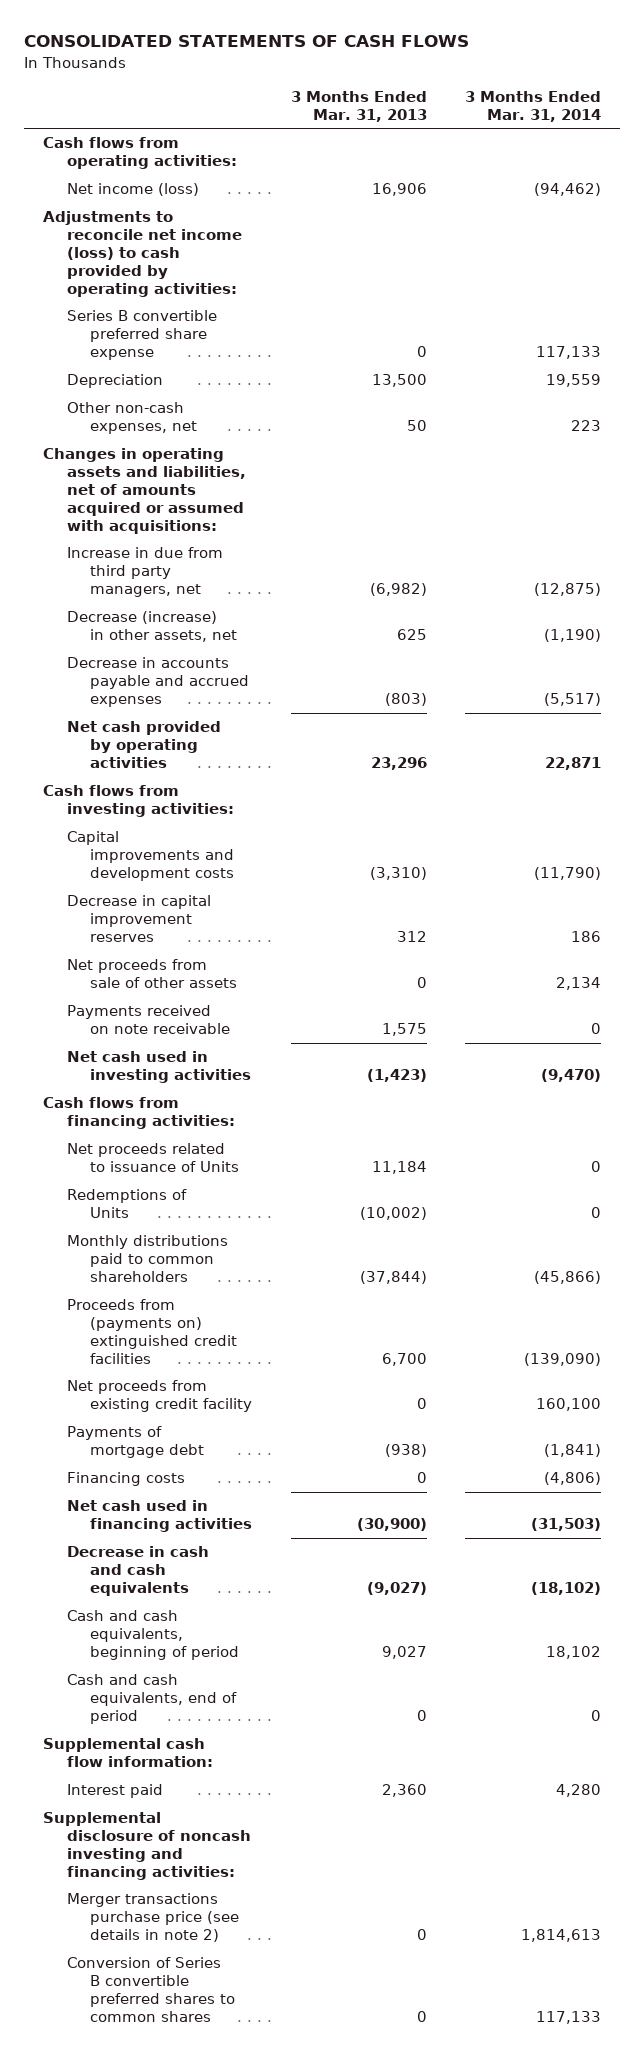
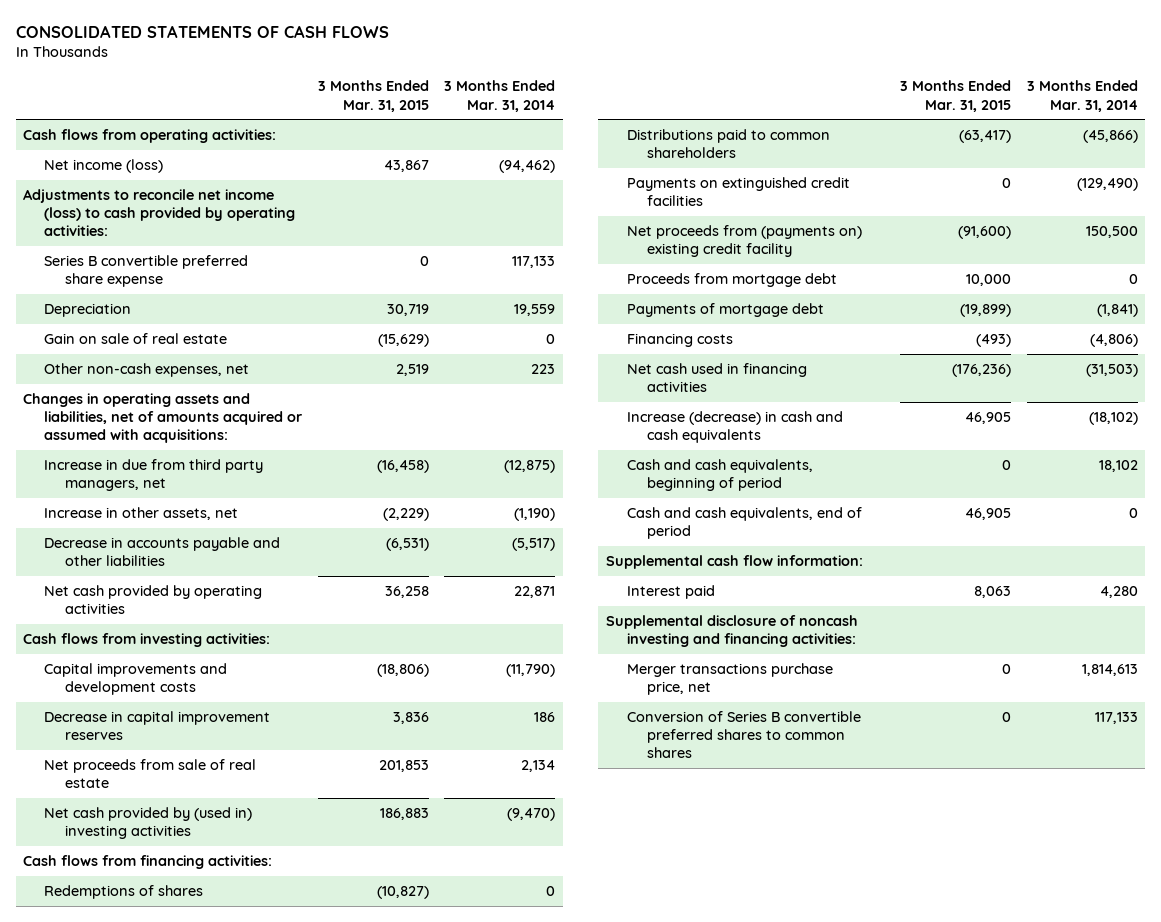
- | 3 Months Ended Mar. 31, 2013 | 3 Months Ended Mar. 31, 2014
+ | 3 Months Ended Mar. 31, 2015 | 3 Months Ended Mar. 31, 2014
+ Gain on sale of real estate | (15,629) | 0
- Decrease (increase) in other assets, net | 625 | (1,190)
- Decrease in accounts payable and accrued expenses | (803) | (5,517)
+ Increase in other assets, net | (2,229) | (1,190)
+ Decrease in accounts payable and other liabilities | (6,531) | (5,517)
- Net proceeds from sale of other assets | 0 | 2,134
- Payments received on note receivable | 1,575 | 0
- Net cash used in investing activities | (1,423) | (9,470)
+ Net proceeds from sale of real estate | 201,853 | 2,134
+ Net cash provided by (used in) investing activities | 186,883 | (9,470)
- Net proceeds related to issuance of Units | 11,184 | 0
- Redemptions of Units | (10,002) | 0
- Monthly distributions paid to common shareholders | (37,844) | (45,866)
- Proceeds from (payments on) extinguished credit facilities | 6,700 | (139,090)
- Net proceeds from existing credit facility | 0 | 160,100
+ Redemptions of shares | (10,827) | 0
+ Distributions paid to common shareholders | (63,417) | (45,866)
+ Payments on extinguished credit facilities | 0 | (129,490)
+ Net proceeds from (payments on) existing credit facility | (91,600) | 150,500
+ Proceeds from mortgage debt | 10,000 | 0
- Decrease in cash and cash equivalents | (9,027) | (18,102)
+ Increase (decrease) in cash and cash equivalents | 46,905 | (18,102)
- Merger transactions purchase price (see details in note 2) | 0 | 1,814,613
+ Merger transactions purchase price, net | 0 | 1,814,613

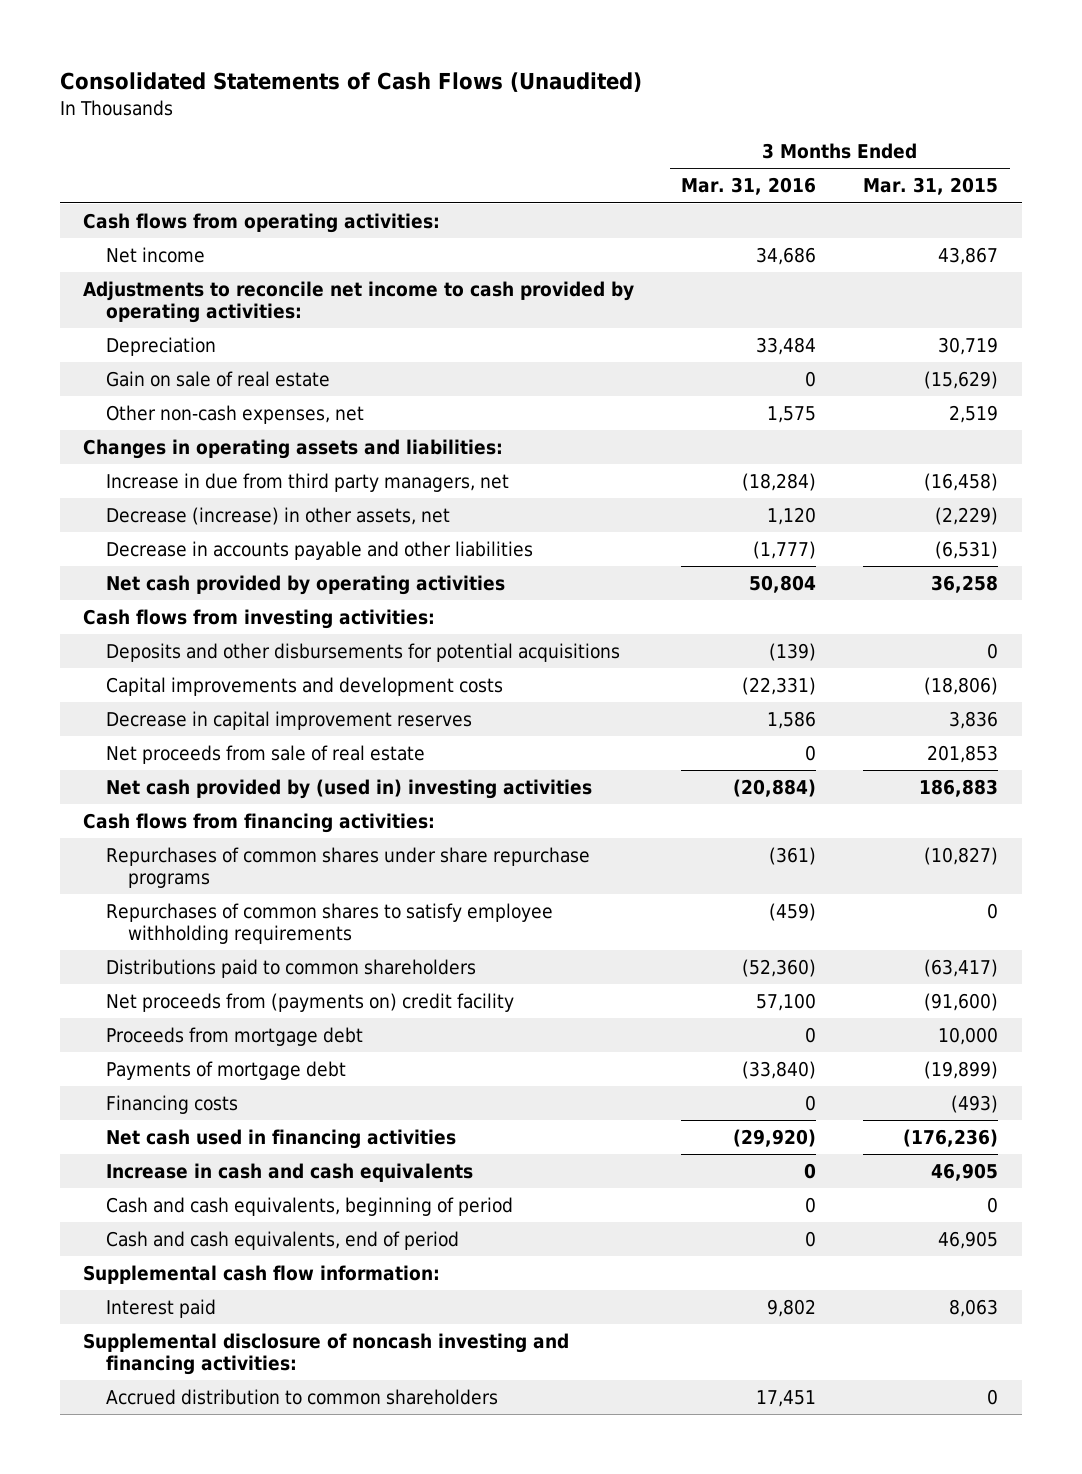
- CONSOLIDATED STATEMENTS OF CASH FLOWS
+ Consolidated Statements of Cash Flows (Unaudited)
- | 3 Months Ended Mar. 31, 2015 | 3 Months Ended Mar. 31, 2014
+ | 3 Months Ended Mar. 31, 2016 | 3 Months Ended Mar. 31, 2015
- Net income (loss) | 43,867 | (94,462)
- Adjustments to reconcile net income (loss) to cash provided by operating activities:
- Series B convertible preferred share expense | 0 | 117,133
+ Net income | 34,686 | 43,867
+ Adjustments to reconcile net income to cash provided by operating activities:
- Changes in operating assets and liabilities, net of amounts acquired or assumed with acquisitions:
+ Changes in operating assets and liabilities:
- Increase in other assets, net | (2,229) | (1,190)
+ Decrease (increase) in other assets, net | 1,120 | (2,229)
+ Deposits and other disbursements for potential acquisitions | (139) | 0
- Redemptions of shares | (10,827) | 0
+ Repurchases of common shares under share repurchase programs | (361) | (10,827)
+ Repurchases of common shares to satisfy employee withholding requirements | (459) | 0
- Payments on extinguished credit facilities | 0 | (129,490)
- Net proceeds from (payments on) existing credit facility | (91,600) | 150,500
+ Net proceeds from (payments on) credit facility | 57,100 | (91,600)
- Increase (decrease) in cash and cash equivalents | 46,905 | (18,102)
+ Increase in cash and cash equivalents | 0 | 46,905
- Merger transactions purchase price, net | 0 | 1,814,613
- Conversion of Series B convertible preferred shares to common shares | 0 | 117,133
+ Accrued distribution to common shareholders | 17,451 | 0

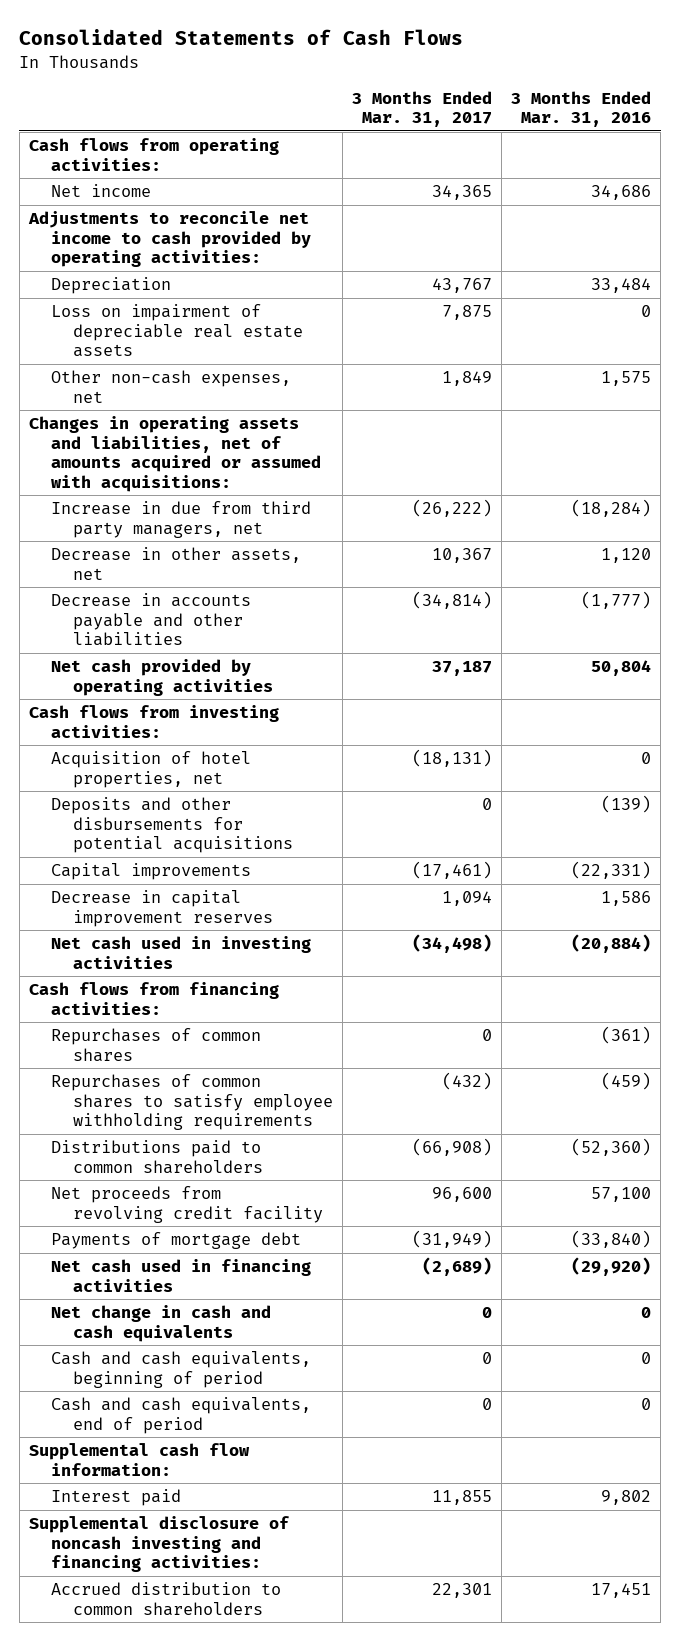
- Consolidated Statements of Cash Flows (Unaudited)
+ Consolidated Statements of Cash Flows
- | 3 Months Ended Mar. 31, 2016 | 3 Months Ended Mar. 31, 2015
+ | 3 Months Ended Mar. 31, 2017 | 3 Months Ended Mar. 31, 2016
- Gain on sale of real estate | 0 | (15,629)
+ Loss on impairment of depreciable real estate assets | 7,875 | 0
- Changes in operating assets and liabilities:
+ Changes in operating assets and liabilities, net of amounts acquired or assumed with acquisitions:
- Decrease (increase) in other assets, net | 1,120 | (2,229)
+ Decrease in other assets, net | 10,367 | 1,120
+ Acquisition of hotel properties, net | (18,131) | 0
- Capital improvements and development costs | (22,331) | (18,806)
+ Capital improvements | (17,461) | (22,331)
- Net proceeds from sale of real estate | 0 | 201,853
- Net cash provided by (used in) investing activities | (20,884) | 186,883
+ Net cash used in investing activities | (34,498) | (20,884)
- Repurchases of common shares under share repurchase programs | (361) | (10,827)
+ Repurchases of common shares | 0 | (361)
- Net proceeds from (payments on) credit facility | 57,100 | (91,600)
- Proceeds from mortgage debt | 0 | 10,000
+ Net proceeds from revolving credit facility | 96,600 | 57,100
- Financing costs | 0 | (493)
- Increase in cash and cash equivalents | 0 | 46,905
+ Net change in cash and cash equivalents | 0 | 0

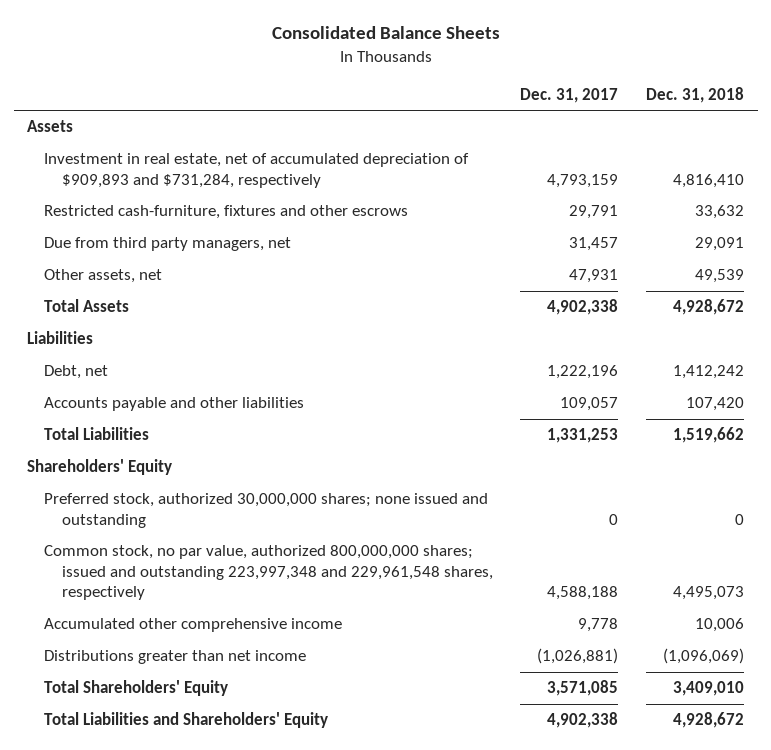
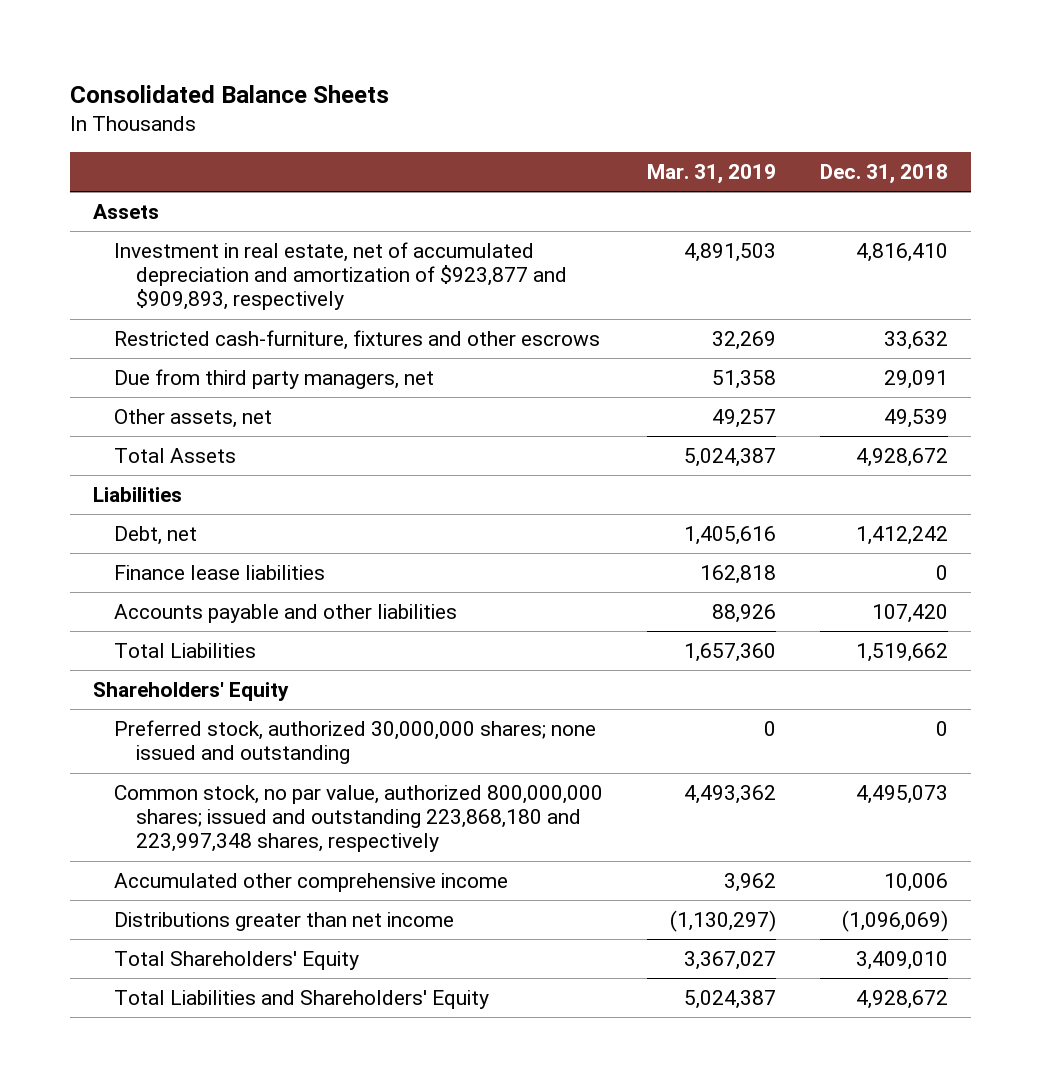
- | Dec. 31, 2017 | Dec. 31, 2018
+ | Mar. 31, 2019 | Dec. 31, 2018
- Investment in real estate, net of accumulated depreciation of $909,893 and $731,284, respectively | 4,793,159 | 4,816,410
+ Investment in real estate, net of accumulated depreciation and amortization of $923,877 and $909,893, respectively | 4,891,503 | 4,816,410
+ Finance lease liabilities | 162,818 | 0
- Common stock, no par value, authorized 800,000,000 shares; issued and outstanding 223,997,348 and 229,961,548 shares, respectively | 4,588,188 | 4,495,073
+ Common stock, no par value, authorized 800,000,000 shares; issued and outstanding 223,868,180 and 223,997,348 shares, respectively | 4,493,362 | 4,495,073

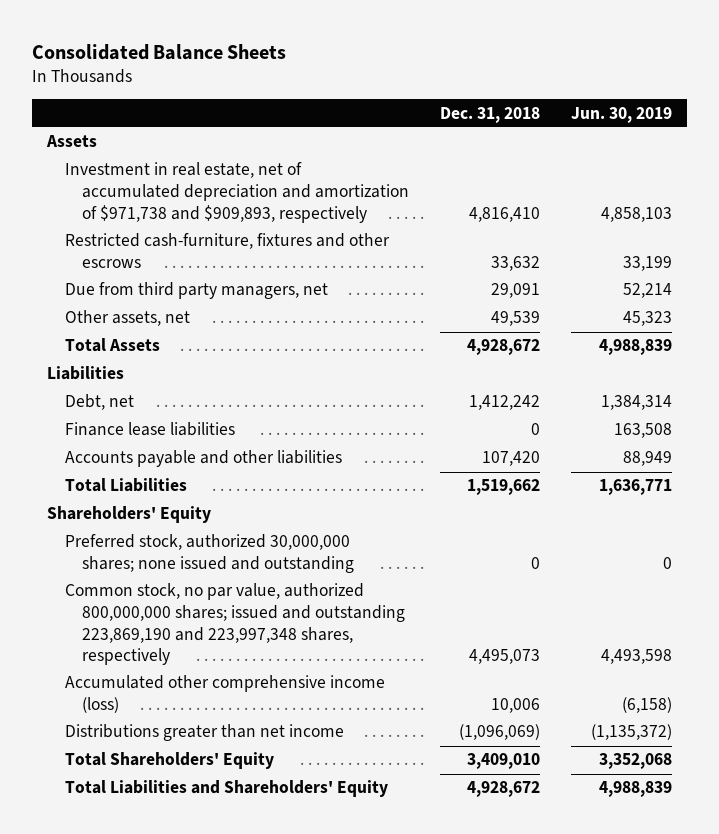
- | Mar. 31, 2019 | Dec. 31, 2018
+ | Dec. 31, 2018 | Jun. 30, 2019
- Investment in real estate, net of accumulated depreciation and amortization of $923,877 and $909,893, respectively | 4,891,503 | 4,816,410
+ Investment in real estate, net of accumulated depreciation and amortization of $971,738 and $909,893, respectively | 4,816,410 | 4,858,103
- Common stock, no par value, authorized 800,000,000 shares; issued and outstanding 223,868,180 and 223,997,348 shares, respectively | 4,493,362 | 4,495,073
- Accumulated other comprehensive income | 3,962 | 10,006
+ Common stock, no par value, authorized 800,000,000 shares; issued and outstanding 223,869,190 and 223,997,348 shares, respectively | 4,495,073 | 4,493,598
+ Accumulated other comprehensive income (loss) | 10,006 | (6,158)

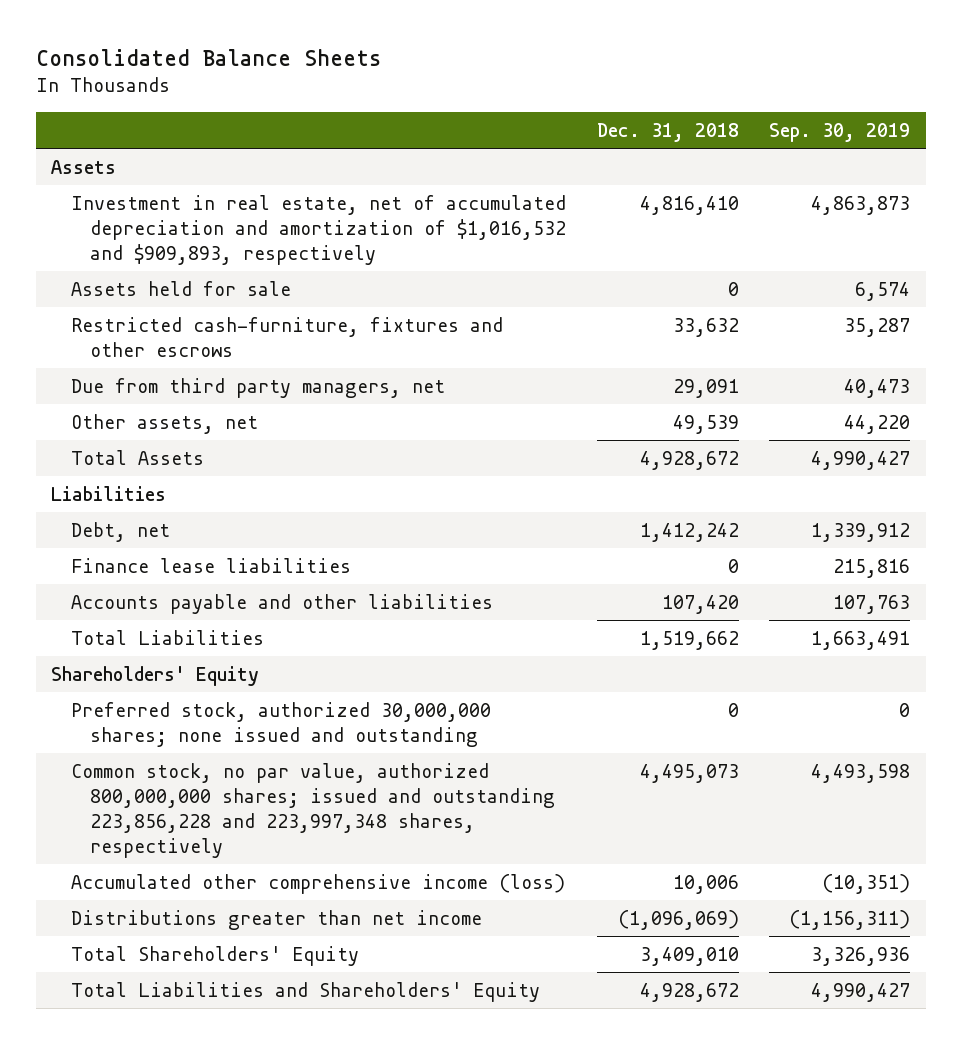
- | Dec. 31, 2018 | Jun. 30, 2019
+ | Dec. 31, 2018 | Sep. 30, 2019
- Investment in real estate, net of accumulated depreciation and amortization of $971,738 and $909,893, respectively | 4,816,410 | 4,858,103
+ Investment in real estate, net of accumulated depreciation and amortization of $1,016,532 and $909,893, respectively | 4,816,410 | 4,863,873
+ Assets held for sale | 0 | 6,574
- Common stock, no par value, authorized 800,000,000 shares; issued and outstanding 223,869,190 and 223,997,348 shares, respectively | 4,495,073 | 4,493,598
+ Common stock, no par value, authorized 800,000,000 shares; issued and outstanding 223,856,228 and 223,997,348 shares, respectively | 4,495,073 | 4,493,598

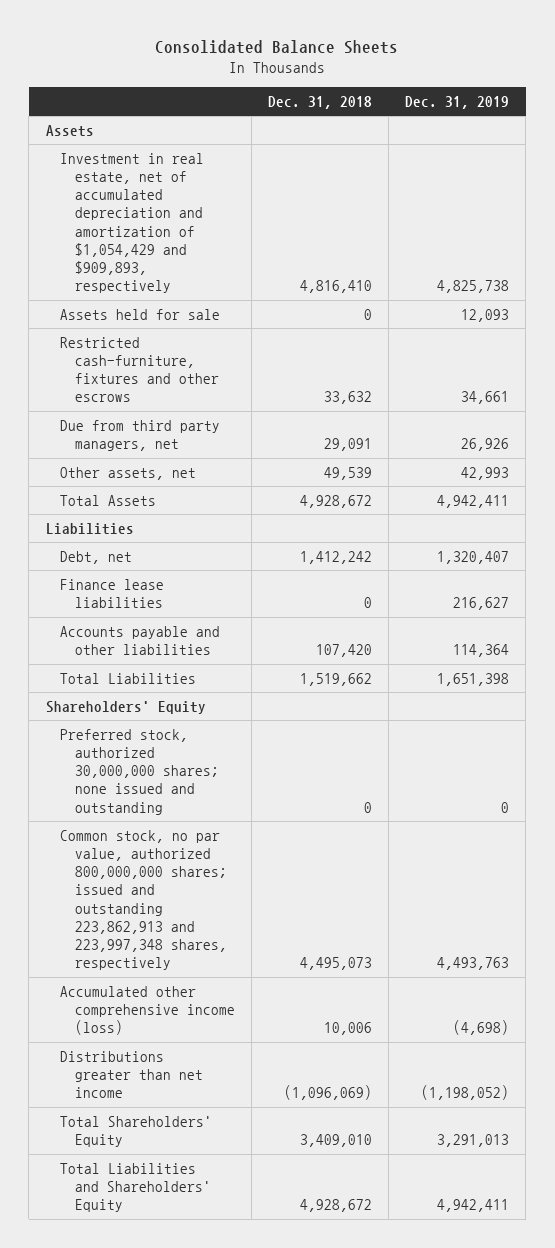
- | Dec. 31, 2018 | Sep. 30, 2019
+ | Dec. 31, 2018 | Dec. 31, 2019
- Investment in real estate, net of accumulated depreciation and amortization of $1,016,532 and $909,893, respectively | 4,816,410 | 4,863,873
+ Investment in real estate, net of accumulated depreciation and amortization of $1,054,429 and $909,893, respectively | 4,816,410 | 4,825,738
- Common stock, no par value, authorized 800,000,000 shares; issued and outstanding 223,856,228 and 223,997,348 shares, respectively | 4,495,073 | 4,493,598
+ Common stock, no par value, authorized 800,000,000 shares; issued and outstanding 223,862,913 and 223,997,348 shares, respectively | 4,495,073 | 4,493,763

